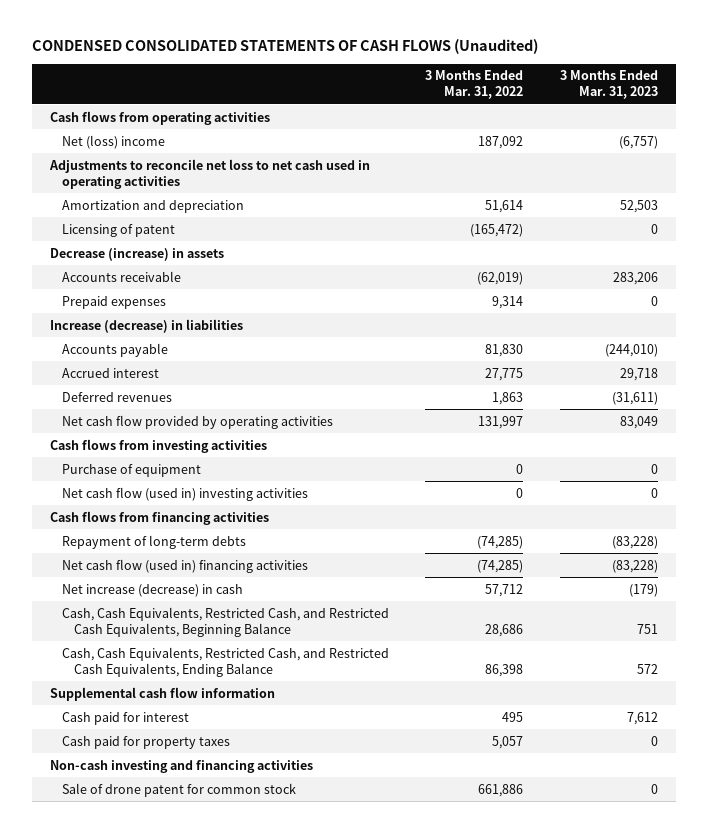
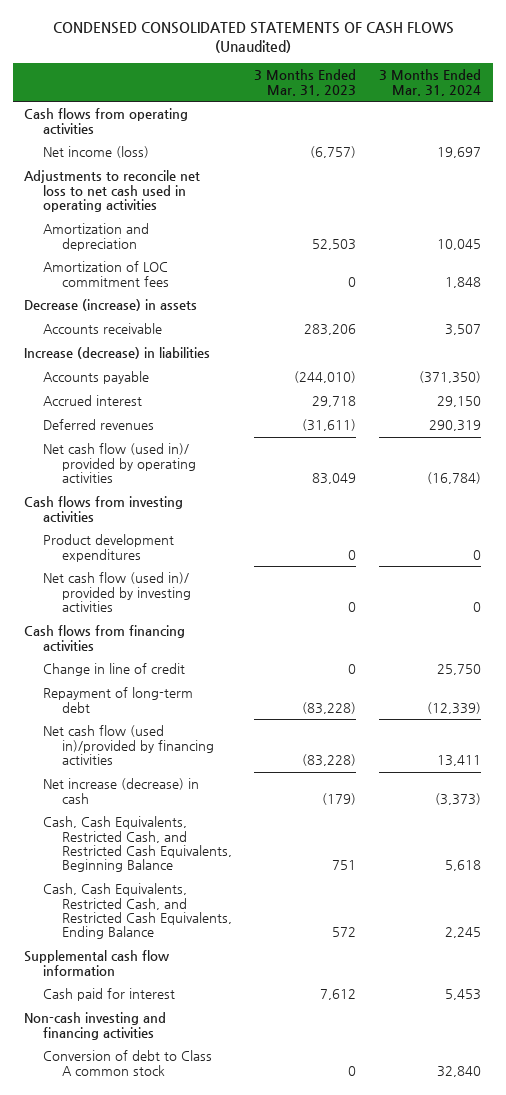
- | 3 Months Ended Mar. 31, 2022 | 3 Months Ended Mar. 31, 2023
+ | 3 Months Ended Mar. 31, 2023 | 3 Months Ended Mar. 31, 2024
- Net (loss) income | 187,092 | (6,757)
+ Net income (loss) | (6,757) | 19,697
- Licensing of patent | (165,472) | 0
+ Amortization of LOC commitment fees | 0 | 1,848
- Prepaid expenses | 9,314 | 0
- Net cash flow provided by operating activities | 131,997 | 83,049
+ Net cash flow (used in)/ provided by operating activities | 83,049 | (16,784)
- Purchase of equipment | 0 | 0
- Net cash flow (used in) investing activities | 0 | 0
+ Product development expenditures | 0 | 0
+ Net cash flow (used in)/ provided by investing activities | 0 | 0
- Repayment of long-term debts | (74,285) | (83,228)
- Net cash flow (used in) financing activities | (74,285) | (83,228)
+ Change in line of credit | 0 | 25,750
+ Repayment of long-term debt | (83,228) | (12,339)
+ Net cash flow (used in)/provided by financing activities | (83,228) | 13,411
- Cash paid for property taxes | 5,057 | 0
- Sale of drone patent for common stock | 661,886 | 0
+ Conversion of debt to Class A common stock | 0 | 32,840

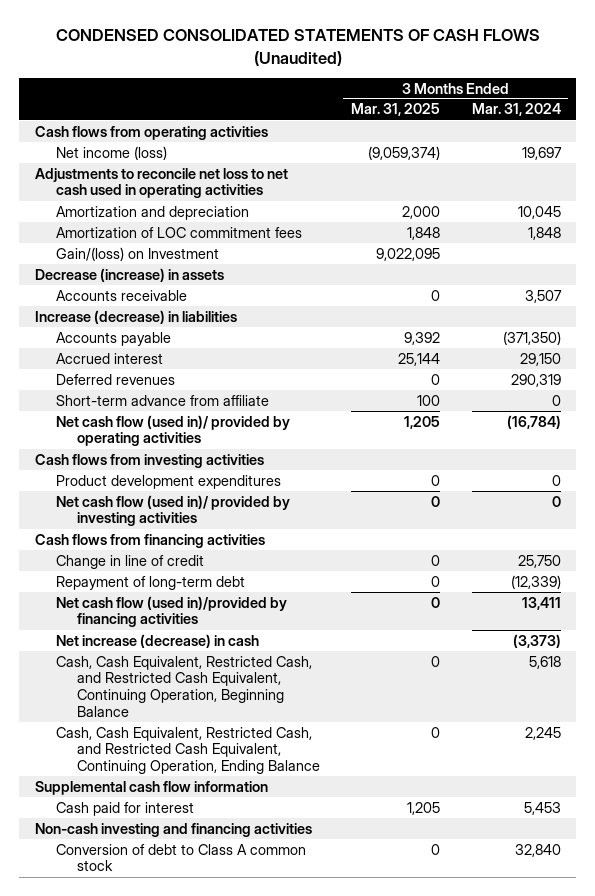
- | 3 Months Ended Mar. 31, 2023 | 3 Months Ended Mar. 31, 2024
+ | 3 Months Ended Mar. 31, 2025 | 3 Months Ended Mar. 31, 2024
+ Gain/(loss) on Investment | 9,022,095 |
+ Short-term advance from affiliate | 100 | 0
- Cash, Cash Equivalents, Restricted Cash, and Restricted Cash Equivalents, Beginning Balance | 751 | 5,618
- Cash, Cash Equivalents, Restricted Cash, and Restricted Cash Equivalents, Ending Balance | 572 | 2,245
+ Cash, Cash Equivalent, Restricted Cash, and Restricted Cash Equivalent, Continuing Operation, Beginning Balance | 0 | 5,618
+ Cash, Cash Equivalent, Restricted Cash, and Restricted Cash Equivalent, Continuing Operation, Ending Balance | 0 | 2,245

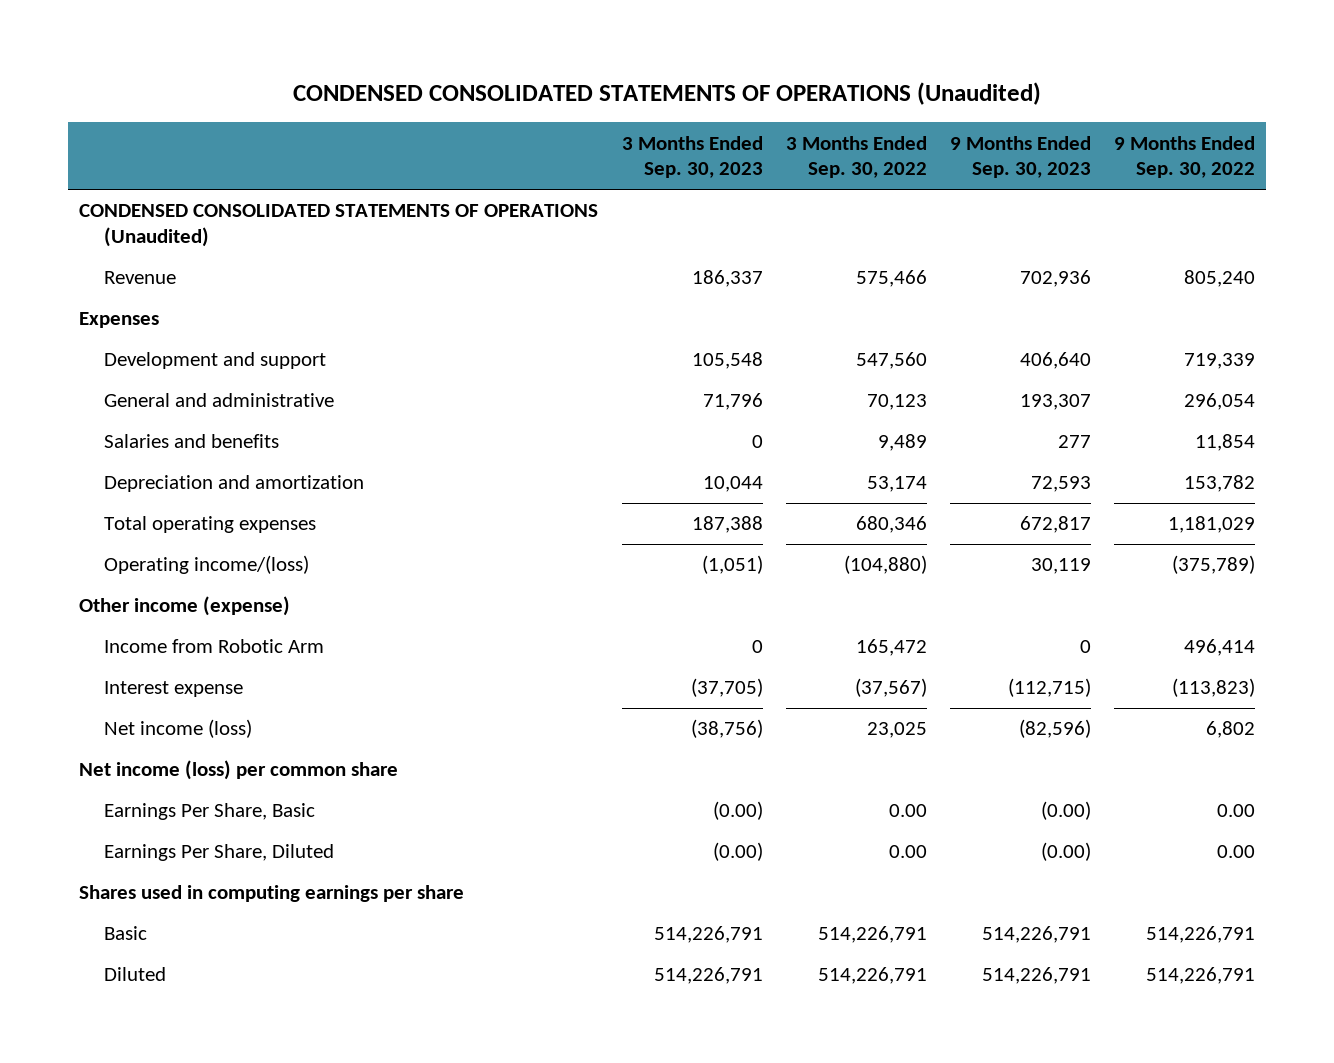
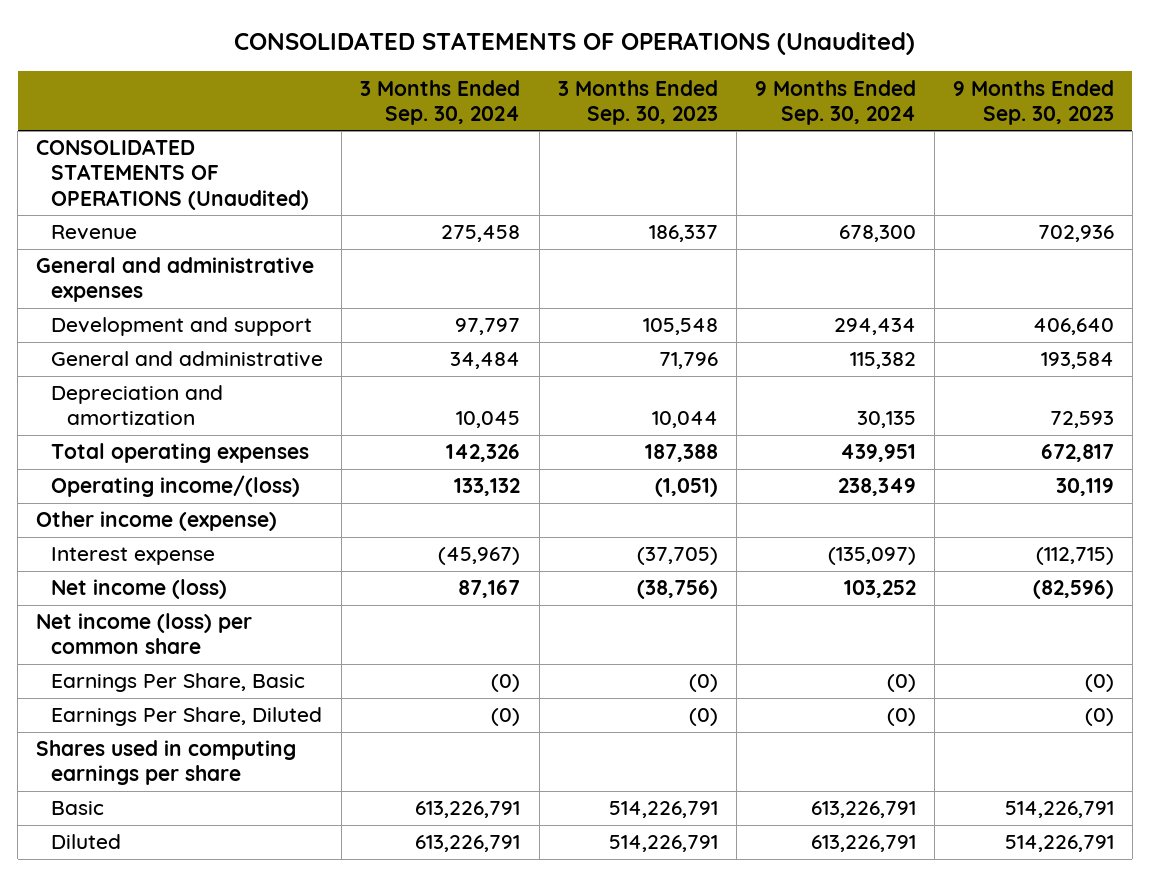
- CONDENSED CONSOLIDATED STATEMENTS OF OPERATIONS (Unaudited)
+ CONSOLIDATED STATEMENTS OF OPERATIONS (Unaudited)
- | 3 Months Ended Sep. 30, 2023 | 3 Months Ended Sep. 30, 2022 | 9 Months Ended Sep. 30, 2023 | 9 Months Ended Sep. 30, 2022
+ | 3 Months Ended Sep. 30, 2024 | 3 Months Ended Sep. 30, 2023 | 9 Months Ended Sep. 30, 2024 | 9 Months Ended Sep. 30, 2023
- CONDENSED CONSOLIDATED STATEMENTS OF OPERATIONS (Unaudited)
+ CONSOLIDATED STATEMENTS OF OPERATIONS (Unaudited)
- Expenses
+ General and administrative expenses
- General and administrative | 71,796 | 70,123 | 193,307 | 296,054
- Salaries and benefits | 0 | 9,489 | 277 | 11,854
+ General and administrative | 34,484 | 71,796 | 115,382 | 193,584
- Income from Robotic Arm | 0 | 165,472 | 0 | 496,414
- Earnings Per Share, Basic | (0.00) | 0.00 | (0.00) | 0.00
- Earnings Per Share, Diluted | (0.00) | 0.00 | (0.00) | 0.00
+ Earnings Per Share, Basic | (0) | (0) | (0) | (0)
+ Earnings Per Share, Diluted | (0) | (0) | (0) | (0)

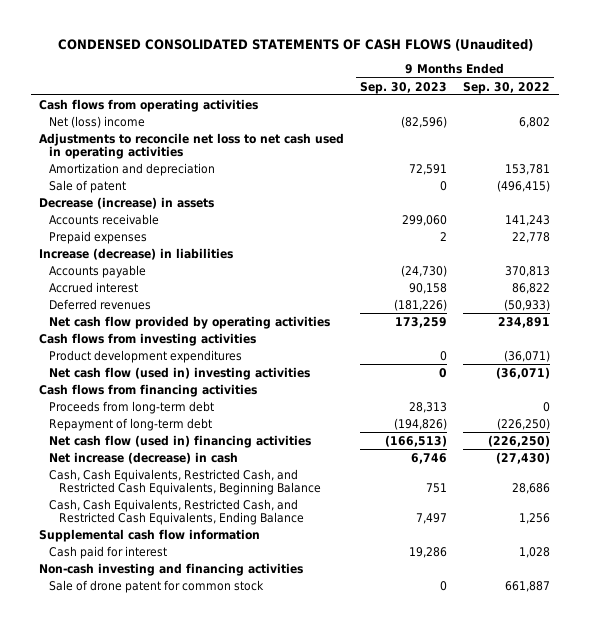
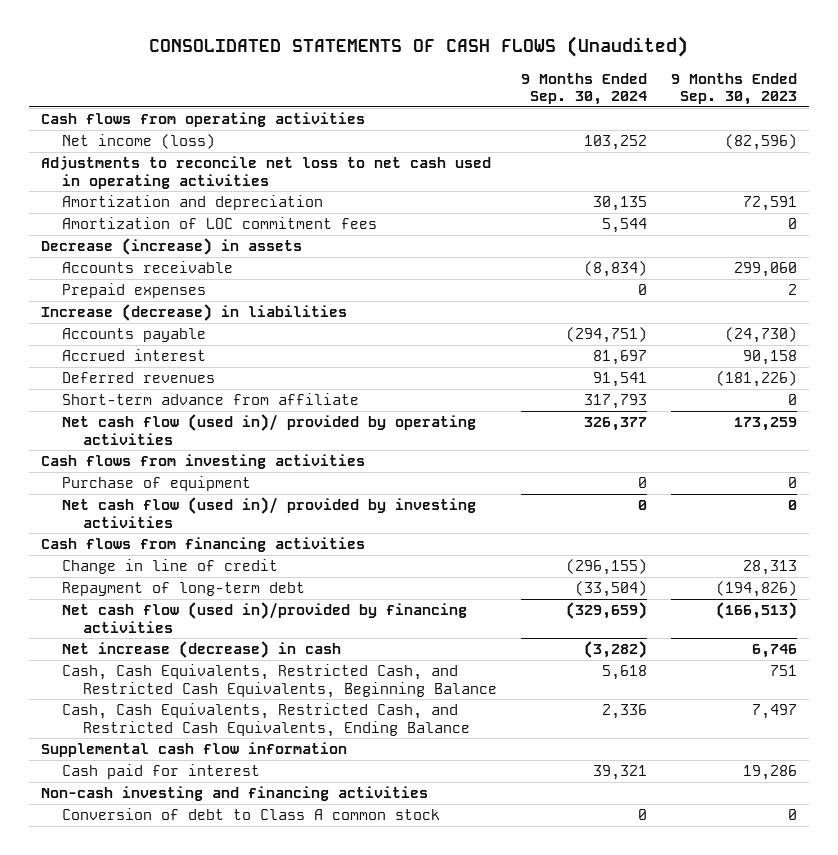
- CONDENSED CONSOLIDATED STATEMENTS OF CASH FLOWS (Unaudited)
+ CONSOLIDATED STATEMENTS OF CASH FLOWS (Unaudited)
- | 9 Months Ended Sep. 30, 2023 | 9 Months Ended Sep. 30, 2022
+ | 9 Months Ended Sep. 30, 2024 | 9 Months Ended Sep. 30, 2023
- Net (loss) income | (82,596) | 6,802
+ Net income (loss) | 103,252 | (82,596)
- Sale of patent | 0 | (496,415)
+ Amortization of LOC commitment fees | 5,544 | 0
- Net cash flow provided by operating activities | 173,259 | 234,891
+ Short-term advance from affiliate | 317,793 | 0
+ Net cash flow (used in)/ provided by operating activities | 326,377 | 173,259
- Product development expenditures | 0 | (36,071)
- Net cash flow (used in) investing activities | 0 | (36,071)
+ Purchase of equipment | 0 | 0
+ Net cash flow (used in)/ provided by investing activities | 0 | 0
- Proceeds from long-term debt | 28,313 | 0
+ Change in line of credit | (296,155) | 28,313
- Net cash flow (used in) financing activities | (166,513) | (226,250)
+ Net cash flow (used in)/provided by financing activities | (329,659) | (166,513)
- Sale of drone patent for common stock | 0 | 661,887
+ Conversion of debt to Class A common stock | 0 | 0

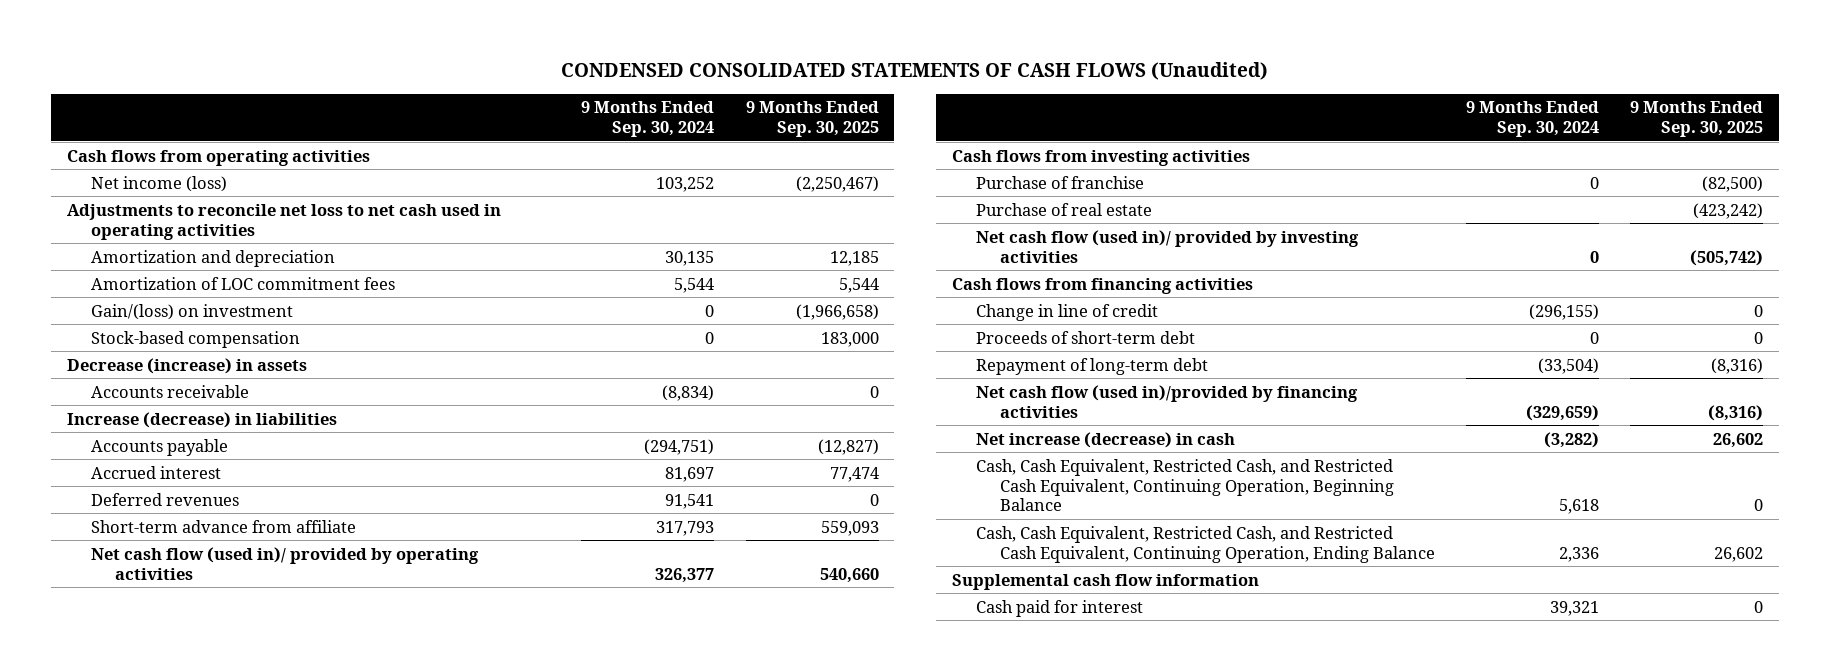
- CONSOLIDATED STATEMENTS OF CASH FLOWS (Unaudited)
+ CONDENSED CONSOLIDATED STATEMENTS OF CASH FLOWS (Unaudited)
- | 9 Months Ended Sep. 30, 2024 | 9 Months Ended Sep. 30, 2023
+ | 9 Months Ended Sep. 30, 2024 | 9 Months Ended Sep. 30, 2025
+ Gain/(loss) on investment | 0 | (1,966,658)
+ Stock-based compensation | 0 | 183,000
- Prepaid expenses | 0 | 2
- Purchase of equipment | 0 | 0
+ Purchase of franchise | 0 | (82,500)
+ Purchase of real estate | | (423,242)
+ Proceeds of short-term debt | 0 | 0
- Cash, Cash Equivalents, Restricted Cash, and Restricted Cash Equivalents, Beginning Balance | 5,618 | 751
- Cash, Cash Equivalents, Restricted Cash, and Restricted Cash Equivalents, Ending Balance | 2,336 | 7,497
+ Cash, Cash Equivalent, Restricted Cash, and Restricted Cash Equivalent, Continuing Operation, Beginning Balance | 5,618 | 0
+ Cash, Cash Equivalent, Restricted Cash, and Restricted Cash Equivalent, Continuing Operation, Ending Balance | 2,336 | 26,602
- Non-cash investing and financing activities
- Conversion of debt to Class A common stock | 0 | 0

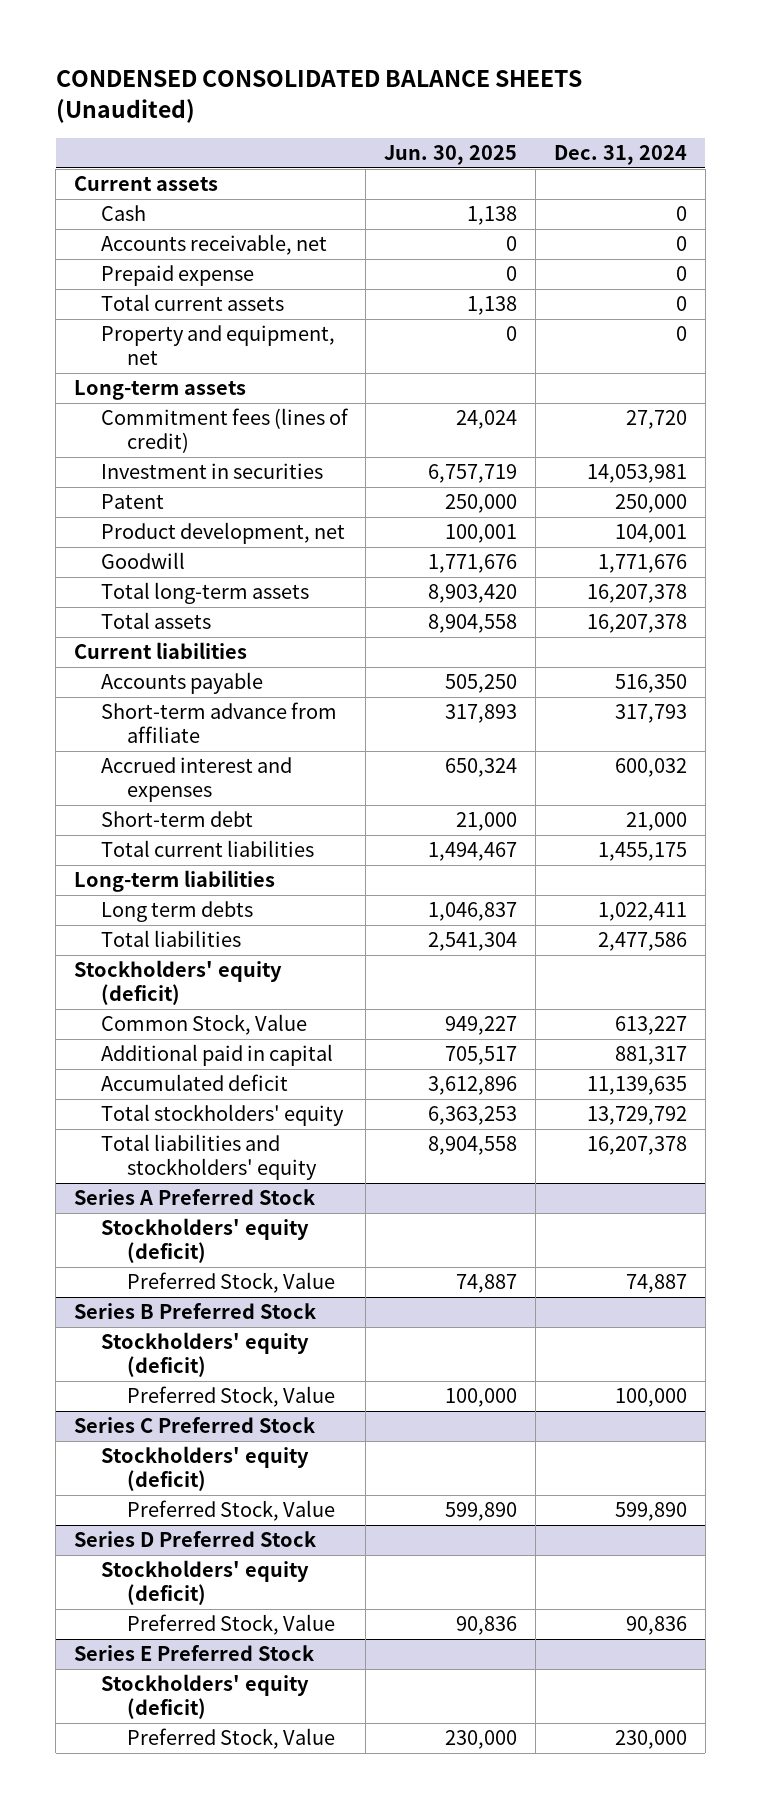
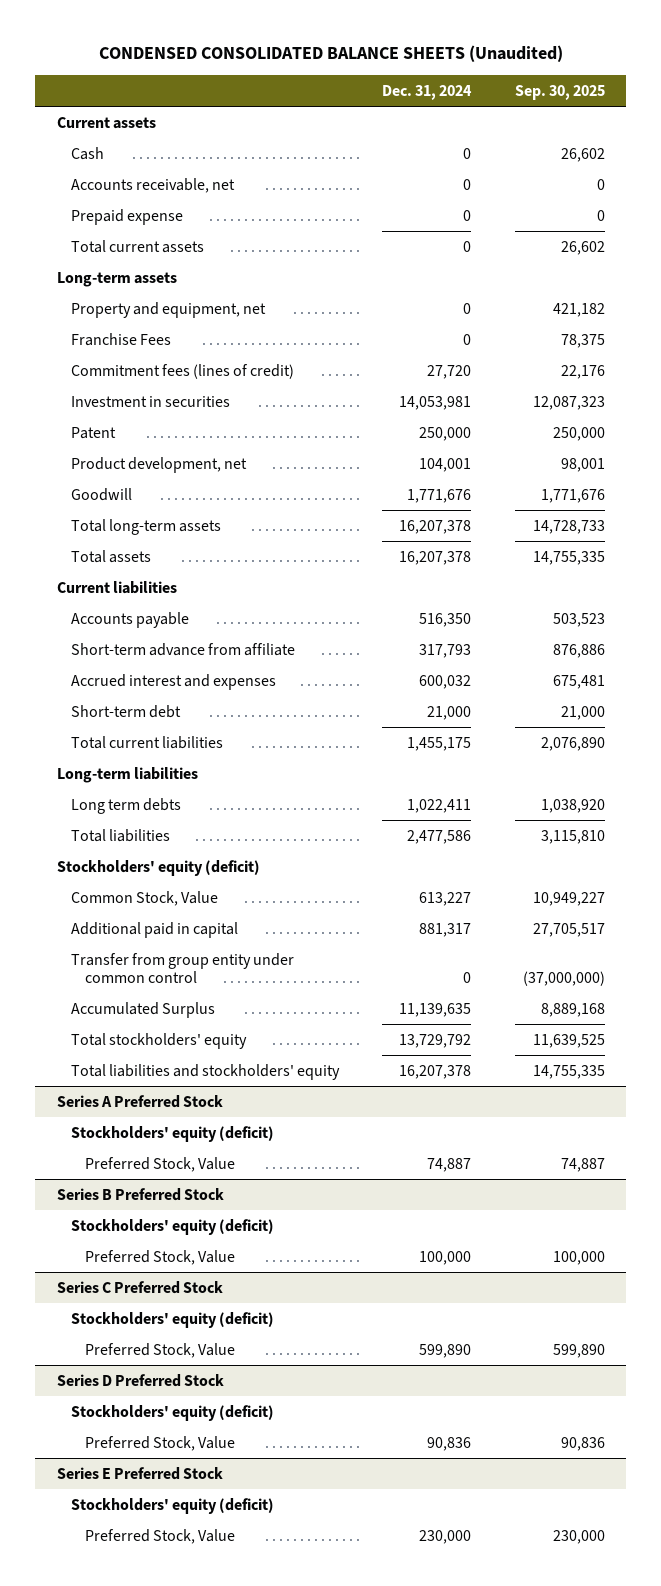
- | Jun. 30, 2025 | Dec. 31, 2024
+ | Dec. 31, 2024 | Sep. 30, 2025
moved down: Property and equipment, net | 0 | 421,182
+ Franchise Fees | 0 | 78,375
- Accumulated deficit | 3,612,896 | 11,139,635
+ Transfer from group entity under common control | 0 | (37,000,000)
+ Accumulated Surplus | 11,139,635 | 8,889,168

